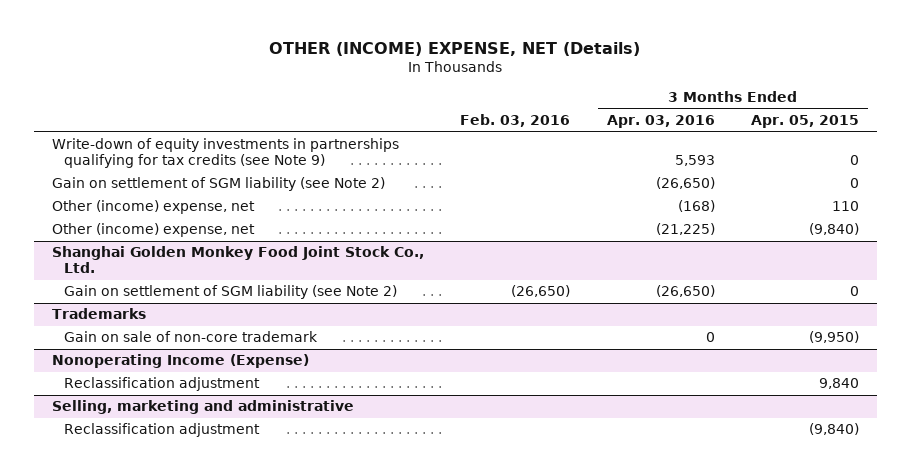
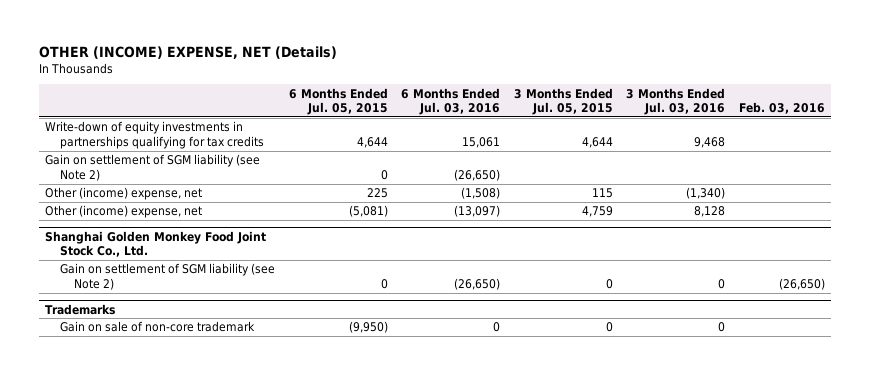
- | Feb. 03, 2016 | 3 Months Ended Apr. 03, 2016 | 3 Months Ended Apr. 05, 2015
+ | 6 Months Ended Jul. 05, 2015 | 6 Months Ended Jul. 03, 2016 | 3 Months Ended Jul. 05, 2015 | 3 Months Ended Jul. 03, 2016 | Feb. 03, 2016
- Write-down of equity investments in partnerships qualifying for tax credits (see Note 9) | | 5,593 | 0
+ Write-down of equity investments in partnerships qualifying for tax credits | 4,644 | 15,061 | 4,644 | 9,468 |
- Nonoperating Income (Expense)
- Reclassification adjustment | | | 9,840
- Selling, marketing and administrative
- Reclassification adjustment | | | (9,840)

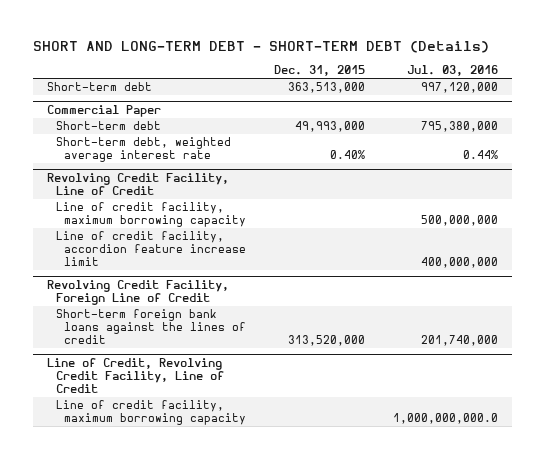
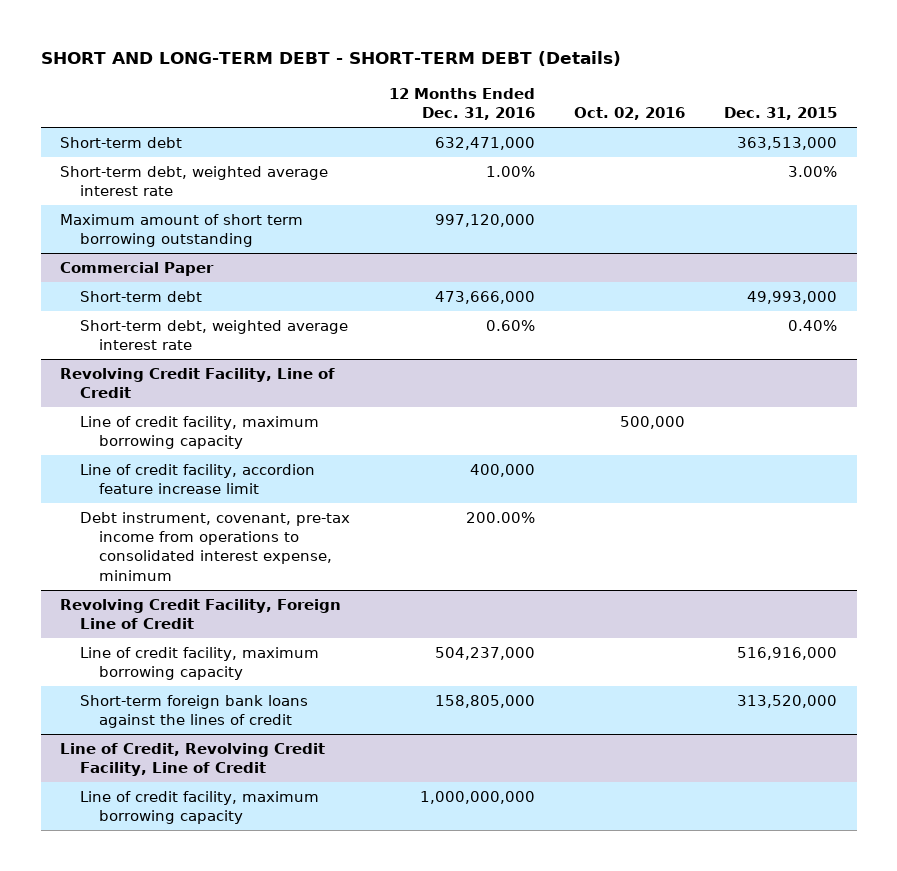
- | Dec. 31, 2015 | Jul. 03, 2016
+ | 12 Months Ended Dec. 31, 2016 | Oct. 02, 2016 | Dec. 31, 2015
+ Short-term debt, weighted average interest rate | 1.00% | | 3.00%
+ Maximum amount of short term borrowing outstanding | 997,120,000 | |
@ Revolving Credit Facility, Line of Credit
+ Debt instrument, covenant, pre-tax income from operations to consolidated interest expense, minimum | 200.00% | |
@ Revolving Credit Facility, Foreign Line of Credit
+ Line of credit facility, maximum borrowing capacity | 504,237,000 | | 516,916,000

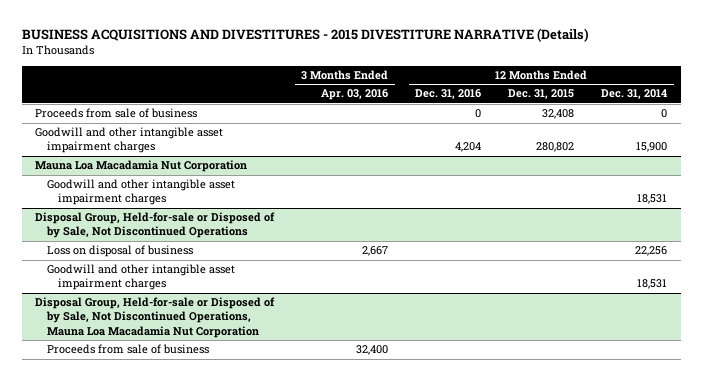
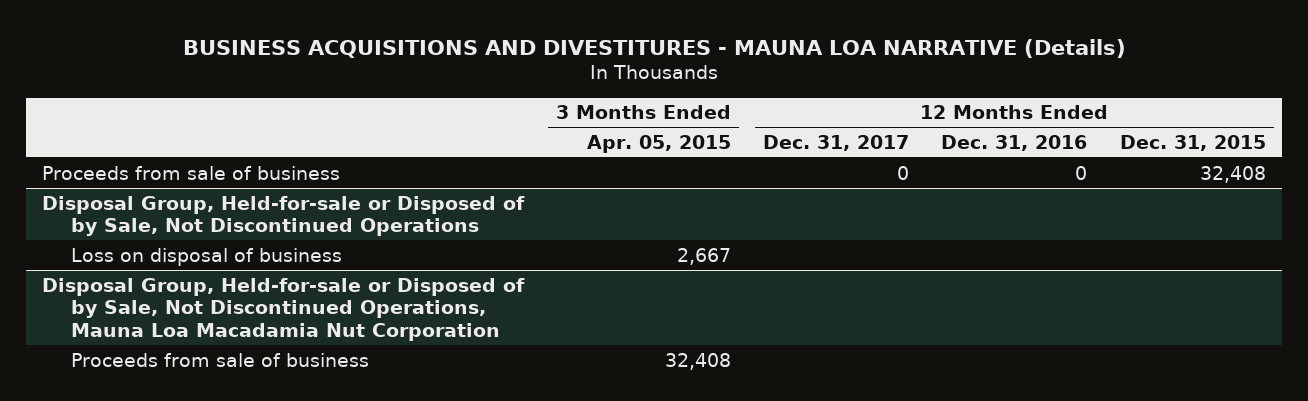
- BUSINESS ACQUISITIONS AND DIVESTITURES - 2015 DIVESTITURE NARRATIVE (Details)
+ BUSINESS ACQUISITIONS AND DIVESTITURES - MAUNA LOA NARRATIVE (Details)
- | 3 Months Ended Apr. 03, 2016 | 12 Months Ended Dec. 31, 2016 | 12 Months Ended Dec. 31, 2015 | 12 Months Ended Dec. 31, 2014
+ | 3 Months Ended Apr. 05, 2015 | 12 Months Ended Dec. 31, 2017 | 12 Months Ended Dec. 31, 2016 | 12 Months Ended Dec. 31, 2015
- Goodwill and other intangible asset impairment charges | | 4,204 | 280,802 | 15,900
- Mauna Loa Macadamia Nut Corporation
- Goodwill and other intangible asset impairment charges | | | | 18,531
@ Disposal Group, Held-for-sale or Disposed of by Sale, Not Discontinued Operations
- Goodwill and other intangible asset impairment charges | | | | 18,531

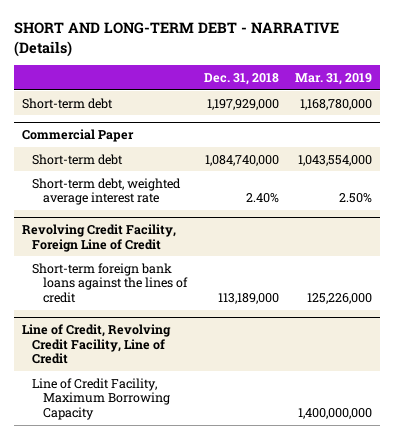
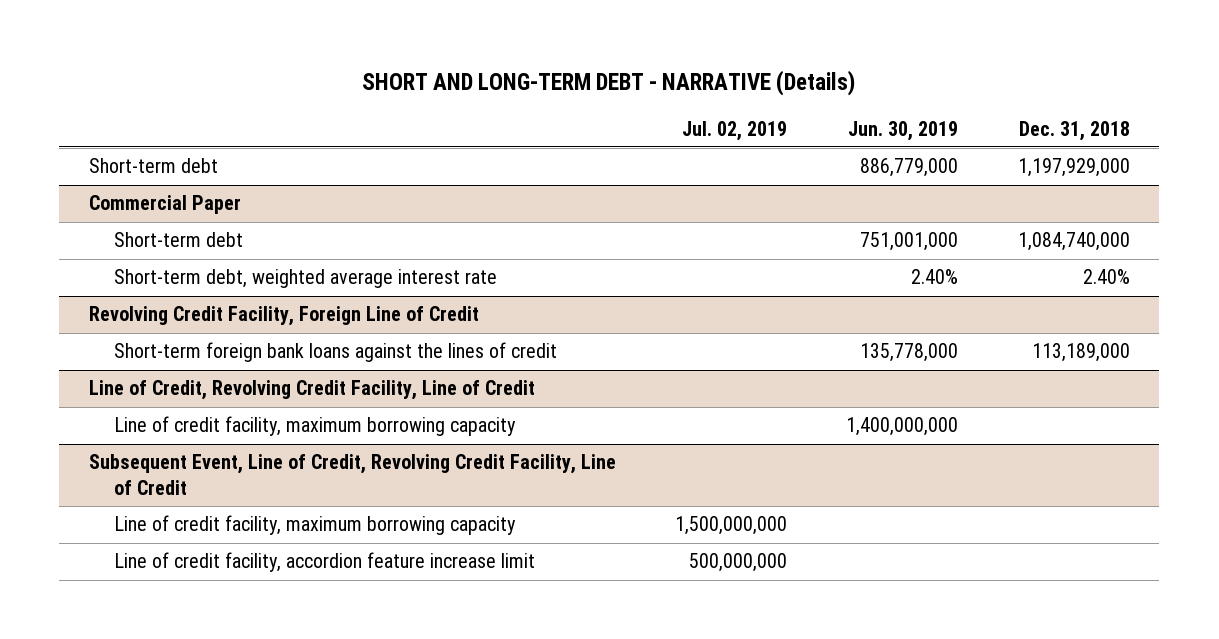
- | Dec. 31, 2018 | Mar. 31, 2019
+ | Jul. 02, 2019 | Jun. 30, 2019 | Dec. 31, 2018
@ Line of Credit, Revolving Credit Facility, Line of Credit
- Line of Credit Facility, Maximum Borrowing Capacity | | 1,400,000,000
+ Line of credit facility, maximum borrowing capacity | | 1,400,000,000 |
+ Subsequent Event, Line of Credit, Revolving Credit Facility, Line of Credit
+ Line of credit facility, maximum borrowing capacity | 1,500,000,000 | |
+ Line of credit facility, accordion feature increase limit | 500,000,000 | |

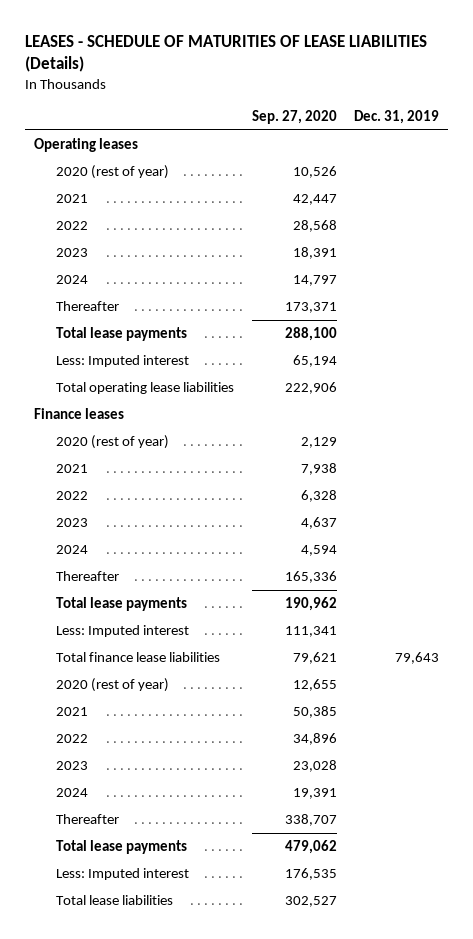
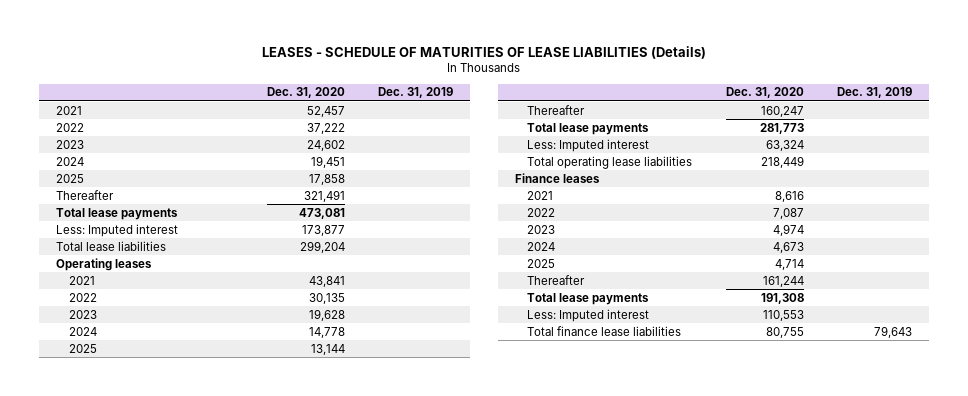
- | Sep. 27, 2020 | Dec. 31, 2019
+ | Dec. 31, 2020 | Dec. 31, 2019
- 2020 (rest of year) | 10,526 |
+ 2025 | 17,858 |
- 2020 (rest of year) | 2,129 |
moved up: Total lease liabilities | 299,204 |
moved down: Operating leases
+ 2025 | 13,144 |
- 2020 (rest of year) | 12,655 |
moved down: Total operating lease liabilities | 218,449 |
moved down: Finance leases
+ 2025 | 4,714 |
moved down: Total finance lease liabilities | 80,755 | 79,643

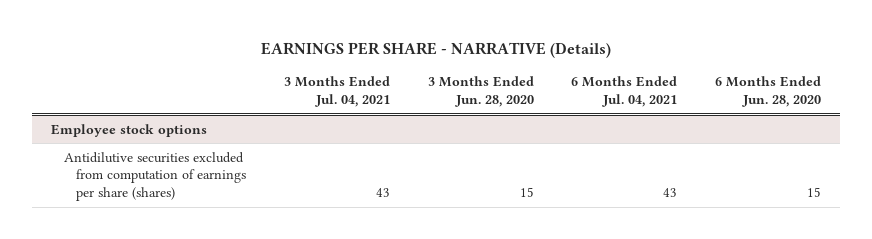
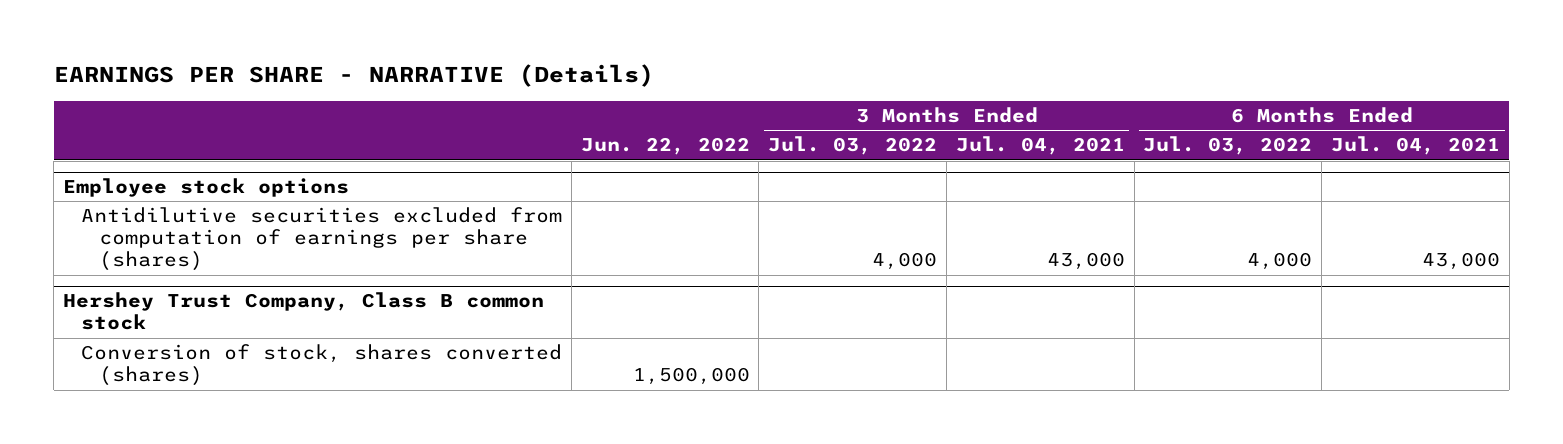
- | 3 Months Ended Jul. 04, 2021 | 3 Months Ended Jun. 28, 2020 | 6 Months Ended Jul. 04, 2021 | 6 Months Ended Jun. 28, 2020
+ | Jun. 22, 2022 | 3 Months Ended Jul. 03, 2022 | 3 Months Ended Jul. 04, 2021 | 6 Months Ended Jul. 03, 2022 | 6 Months Ended Jul. 04, 2021
@ Employee stock options
- Antidilutive securities excluded from computation of earnings per share (shares) | 43 | 15 | 43 | 15
+ Antidilutive securities excluded from computation of earnings per share (shares) | | 4,000 | 43,000 | 4,000 | 43,000
+ Hershey Trust Company, Class B common stock
+ Conversion of stock, shares converted (shares) | 1,500,000 | | | |

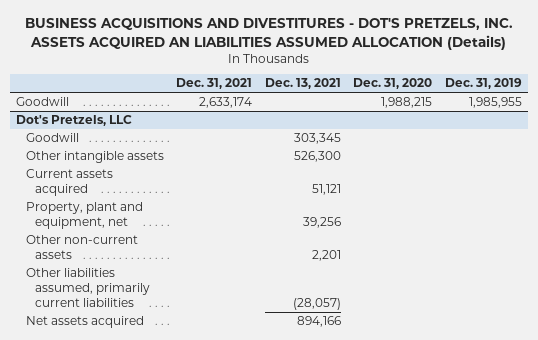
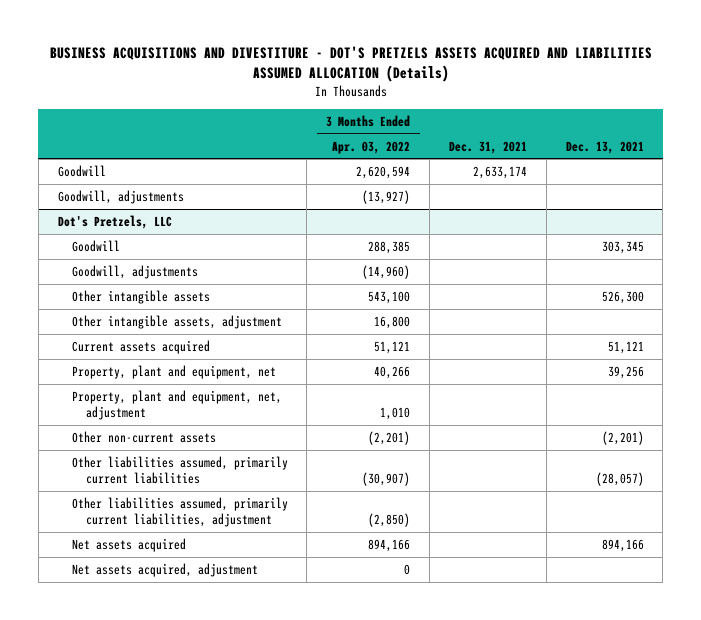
- BUSINESS ACQUISITIONS AND DIVESTITURES - DOT'S PRETZELS, INC. ASSETS ACQUIRED AN LIABILITIES ASSUMED ALLOCATION (Details)
+ BUSINESS ACQUISITIONS AND DIVESTITURE - DOT'S PRETZELS ASSETS ACQUIRED AND LIABILITIES ASSUMED ALLOCATION (Details)
- | Dec. 31, 2021 | Dec. 13, 2021 | Dec. 31, 2020 | Dec. 31, 2019
+ | 3 Months Ended Apr. 03, 2022 | Dec. 31, 2021 | Dec. 13, 2021
+ Goodwill, adjustments | (13,927) | |
@ Dot's Pretzels, LLC
+ Goodwill, adjustments | (14,960) | |
+ Other intangible assets, adjustment | 16,800 | |
- Other non-current assets | | 2,201 | |
+ Property, plant and equipment, net, adjustment | 1,010 | |
+ Other non-current assets | (2,201) | | (2,201)
+ Other liabilities assumed, primarily current liabilities, adjustment | (2,850) | |
+ Net assets acquired, adjustment | 0 | |

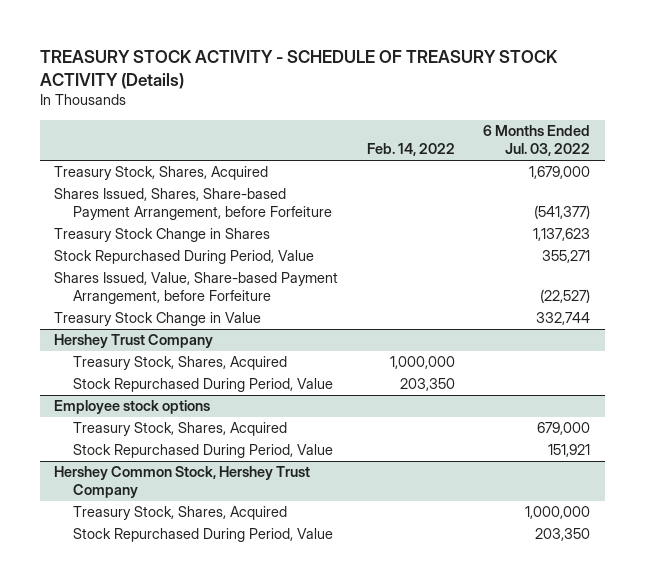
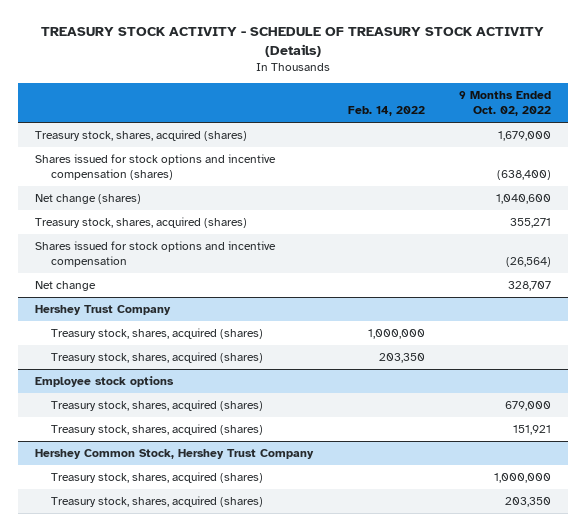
- | Feb. 14, 2022 | 6 Months Ended Jul. 03, 2022
+ | Feb. 14, 2022 | 9 Months Ended Oct. 02, 2022
- Treasury Stock, Shares, Acquired | | 1,679,000
- Shares Issued, Shares, Share-based Payment Arrangement, before Forfeiture | | (541,377)
- Treasury Stock Change in Shares | | 1,137,623
- Stock Repurchased During Period, Value | | 355,271
- Shares Issued, Value, Share-based Payment Arrangement, before Forfeiture | | (22,527)
- Treasury Stock Change in Value | | 332,744
+ Treasury stock, shares, acquired (shares) | | 1,679,000
+ Shares issued for stock options and incentive compensation (shares) | | (638,400)
+ Net change (shares) | | 1,040,600
+ Treasury stock, shares, acquired (shares) | | 355,271
+ Shares issued for stock options and incentive compensation | | (26,564)
+ Net change | | 328,707
@ Hershey Trust Company
- Treasury Stock, Shares, Acquired | 1,000,000 |
- Stock Repurchased During Period, Value | 203,350 |
+ Treasury stock, shares, acquired (shares) | 1,000,000 |
+ Treasury stock, shares, acquired (shares) | 203,350 |
@ Employee stock options
- Treasury Stock, Shares, Acquired | | 679,000
- Stock Repurchased During Period, Value | | 151,921
+ Treasury stock, shares, acquired (shares) | | 679,000
+ Treasury stock, shares, acquired (shares) | | 151,921
@ Hershey Common Stock, Hershey Trust Company
- Treasury Stock, Shares, Acquired | | 1,000,000
- Stock Repurchased During Period, Value | | 203,350
+ Treasury stock, shares, acquired (shares) | | 1,000,000
+ Treasury stock, shares, acquired (shares) | | 203,350

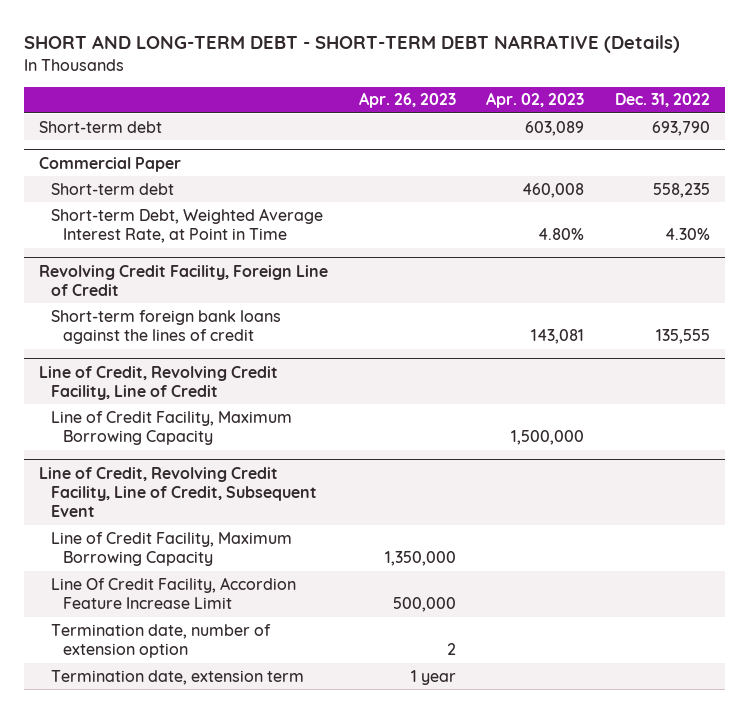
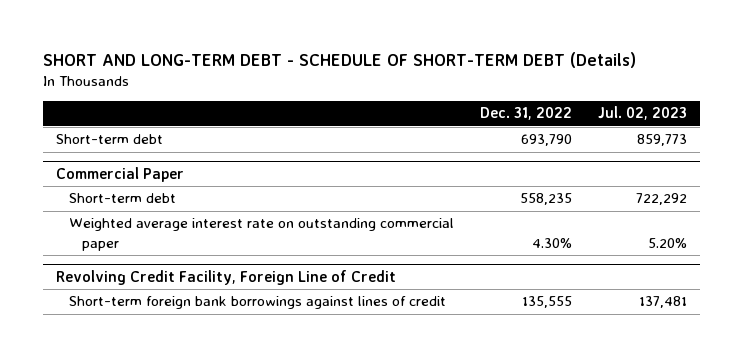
- SHORT AND LONG-TERM DEBT - SHORT-TERM DEBT NARRATIVE (Details)
+ SHORT AND LONG-TERM DEBT - SCHEDULE OF SHORT-TERM DEBT (Details)
- | Apr. 26, 2023 | Apr. 02, 2023 | Dec. 31, 2022
+ | Dec. 31, 2022 | Jul. 02, 2023
@ Commercial Paper
- Short-term Debt, Weighted Average Interest Rate, at Point in Time | | 4.80% | 4.30%
+ Weighted average interest rate on outstanding commercial paper | 4.30% | 5.20%
@ Revolving Credit Facility, Foreign Line of Credit
- Short-term foreign bank loans against the lines of credit | | 143,081 | 135,555
- Line of Credit, Revolving Credit Facility, Line of Credit
- Line of Credit Facility, Maximum Borrowing Capacity | | 1,500,000 |
- Line of Credit, Revolving Credit Facility, Line of Credit, Subsequent Event
- Line of Credit Facility, Maximum Borrowing Capacity | 1,350,000 | |
- Line Of Credit Facility, Accordion Feature Increase Limit | 500,000 | |
- Termination date, number of extension option | 2 | |
- Termination date, extension term | 1 year | |
@ Revolving Credit Facility, Foreign Line of Credit
+ Short-term foreign bank borrowings against lines of credit | 135,555 | 137,481

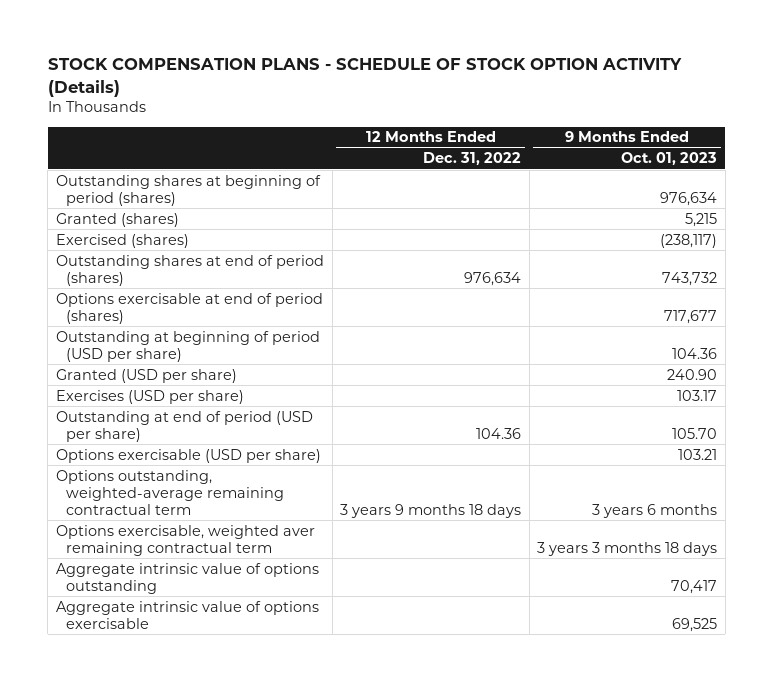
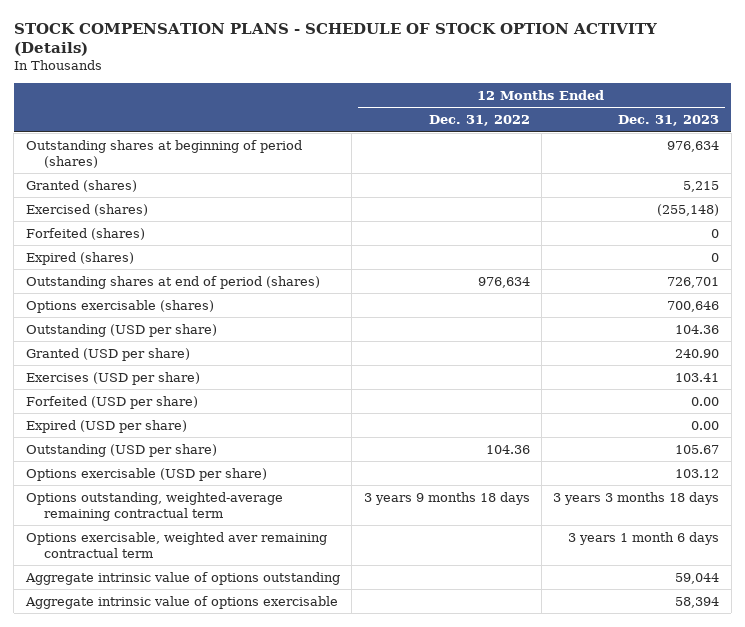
- | 12 Months Ended Dec. 31, 2022 | 9 Months Ended Oct. 01, 2023
+ | 12 Months Ended Dec. 31, 2022 | 12 Months Ended Dec. 31, 2023
+ Forfeited (shares) | | 0
+ Expired (shares) | | 0
- Options exercisable at end of period (shares) | | 717,677
- Outstanding at beginning of period (USD per share) | | 104.36
+ Options exercisable (shares) | | 700,646
+ Outstanding (USD per share) | | 104.36
- Outstanding at end of period (USD per share) | 104.36 | 105.70
+ Forfeited (USD per share) | | 0.00
+ Expired (USD per share) | | 0.00
+ Outstanding (USD per share) | 104.36 | 105.67

